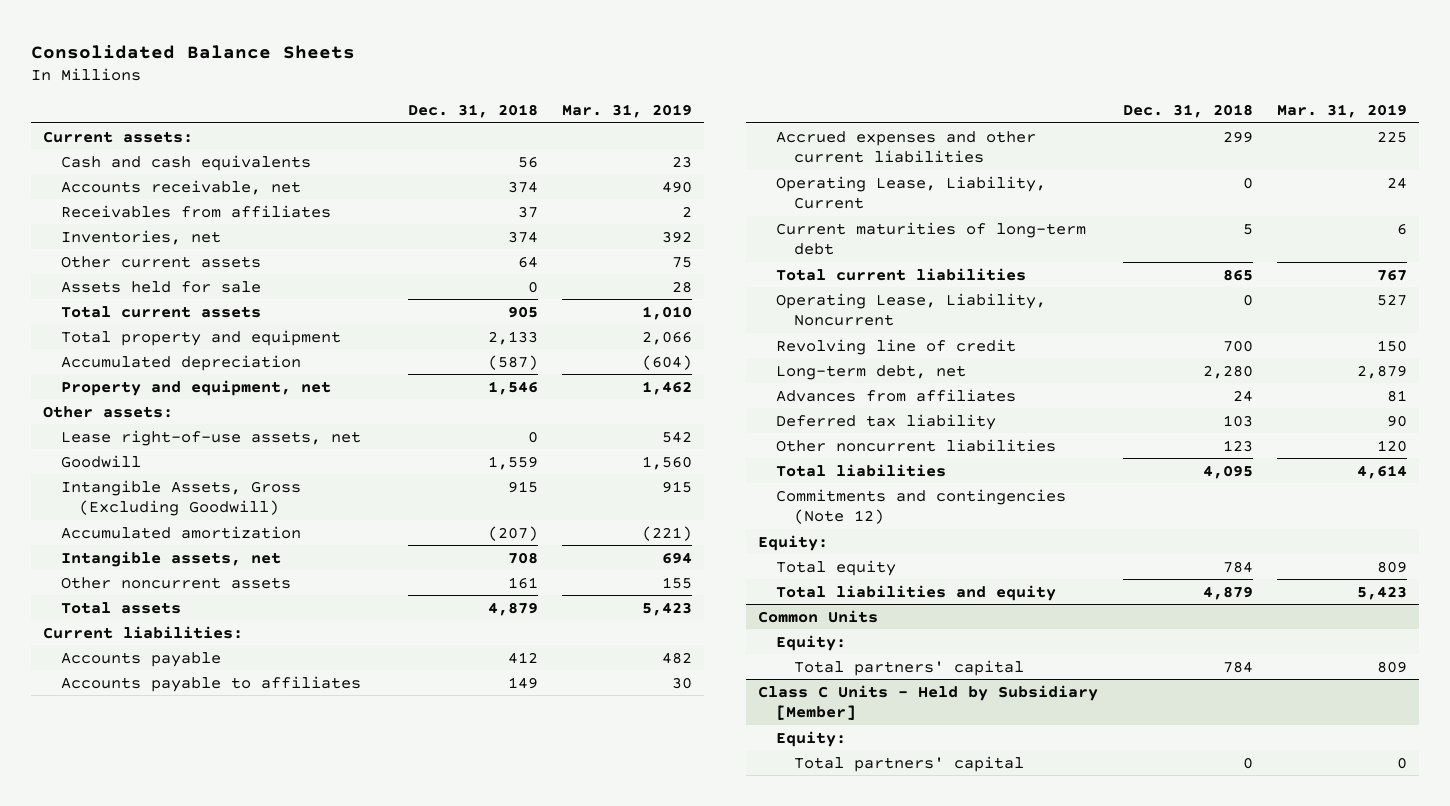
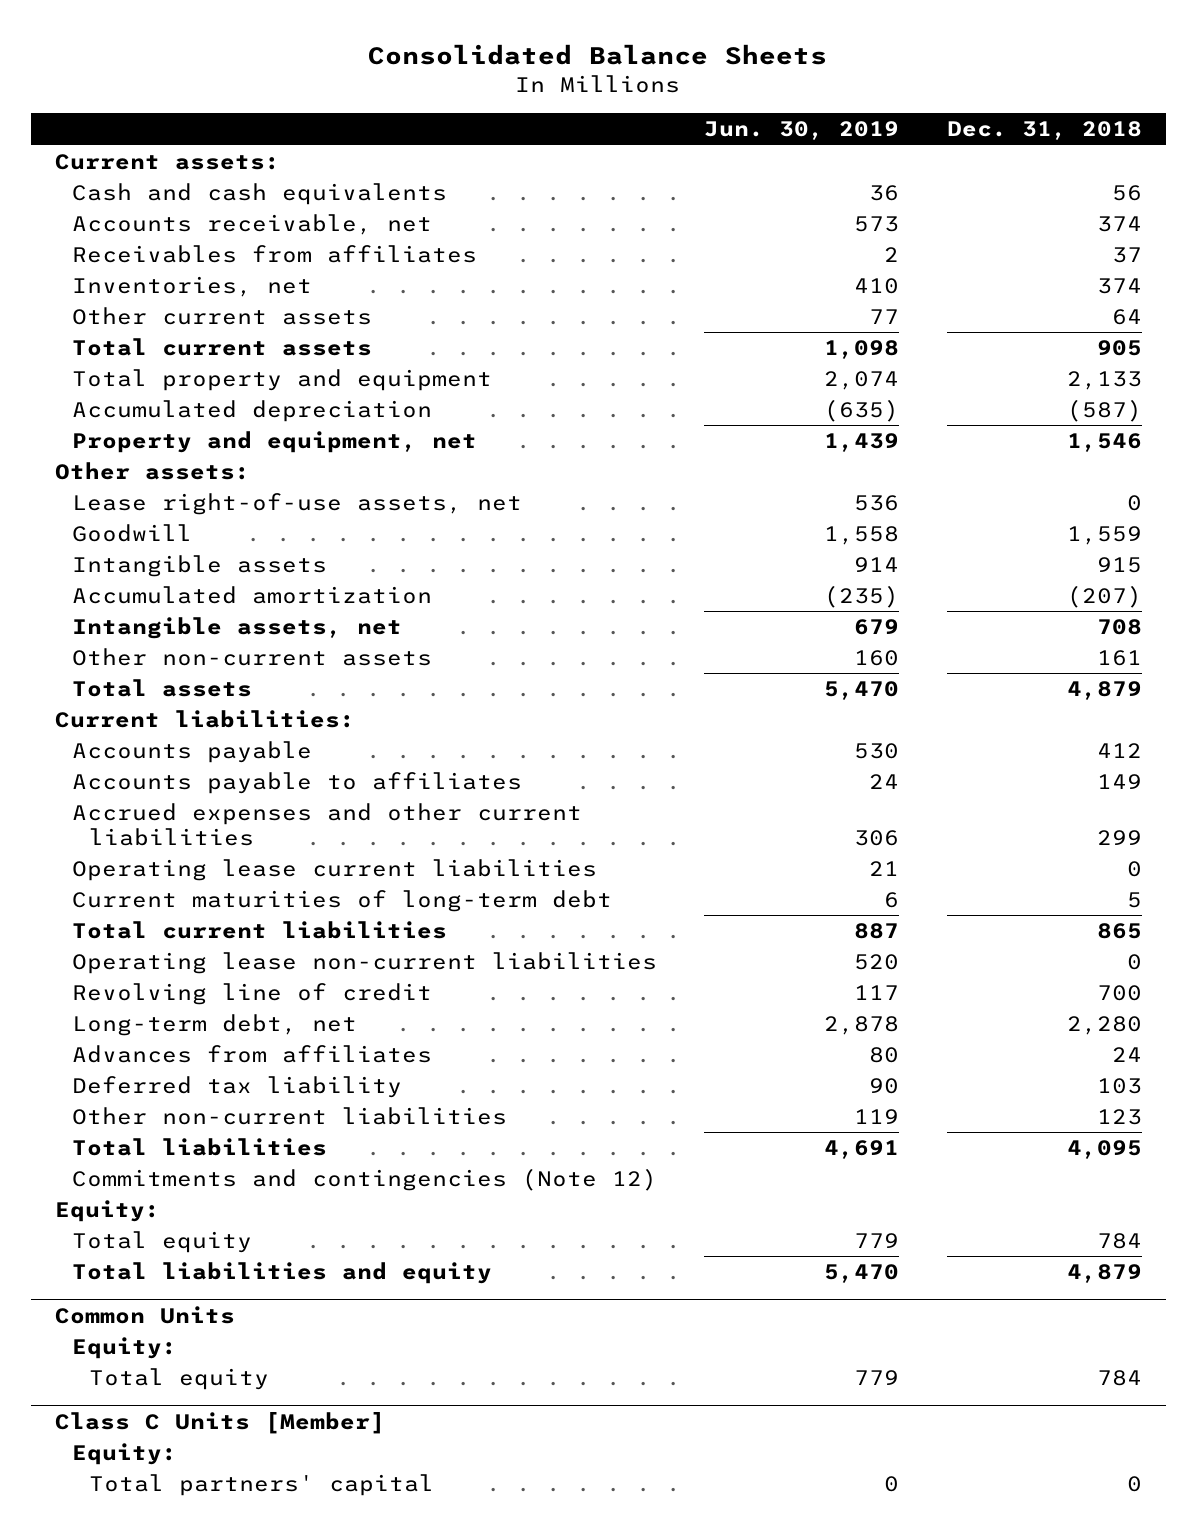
- | Dec. 31, 2018 | Mar. 31, 2019
+ | Jun. 30, 2019 | Dec. 31, 2018
- Assets held for sale | 0 | 28
- Intangible Assets, Gross (Excluding Goodwill) | 915 | 915
+ Intangible assets | 914 | 915
- Other noncurrent assets | 161 | 155
+ Other non-current assets | 160 | 161
- Operating Lease, Liability, Current | 0 | 24
+ Operating lease current liabilities | 21 | 0
- Operating Lease, Liability, Noncurrent | 0 | 527
+ Operating lease non-current liabilities | 520 | 0
- Other noncurrent liabilities | 123 | 120
+ Other non-current liabilities | 119 | 123
@ Common Units
- Total partners' capital | 784 | 809
- Class C Units - Held by Subsidiary [Member]
@ Common Units
+ Total equity | 779 | 784
+ Class C Units [Member]

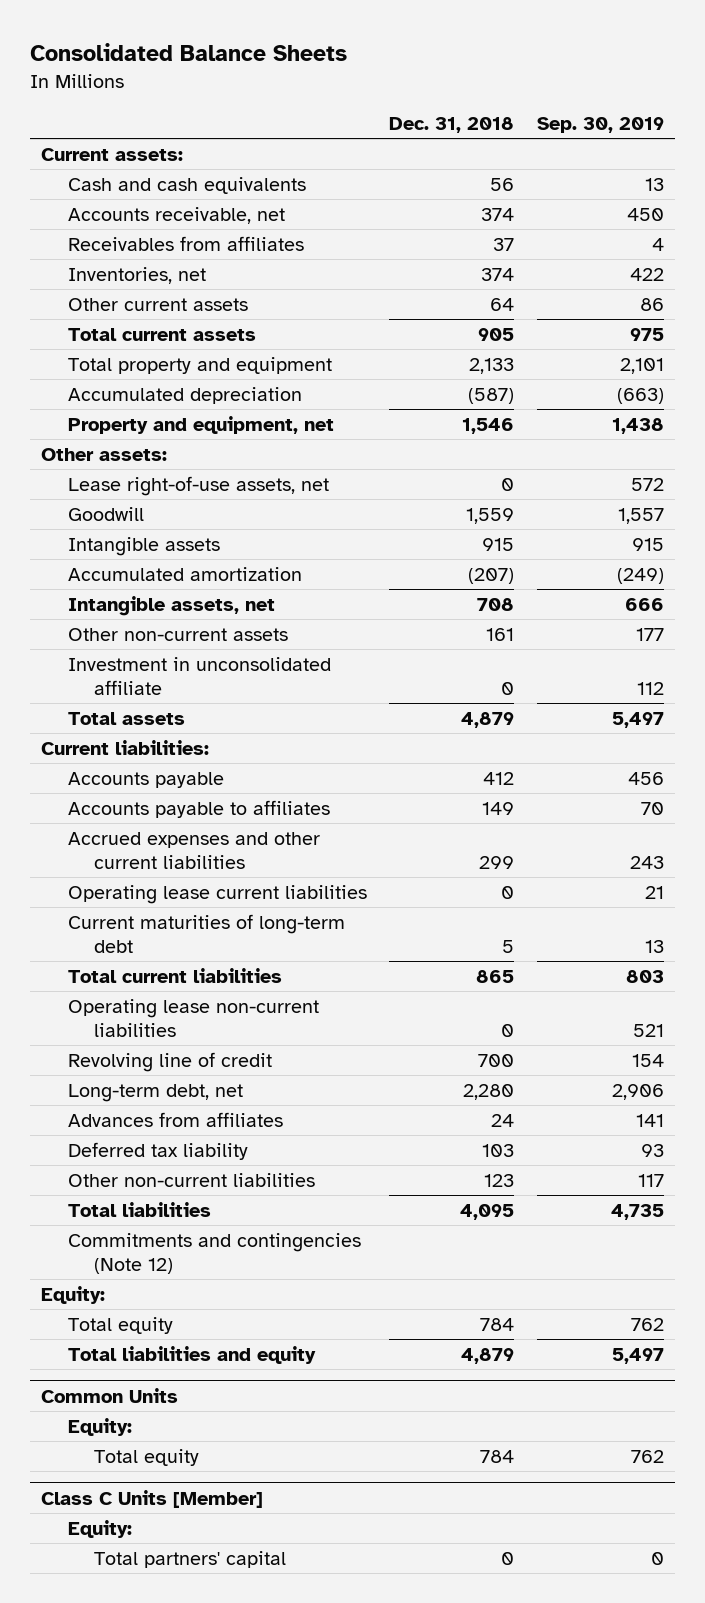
- | Jun. 30, 2019 | Dec. 31, 2018
+ | Dec. 31, 2018 | Sep. 30, 2019
+ Investment in unconsolidated affiliate | 0 | 112

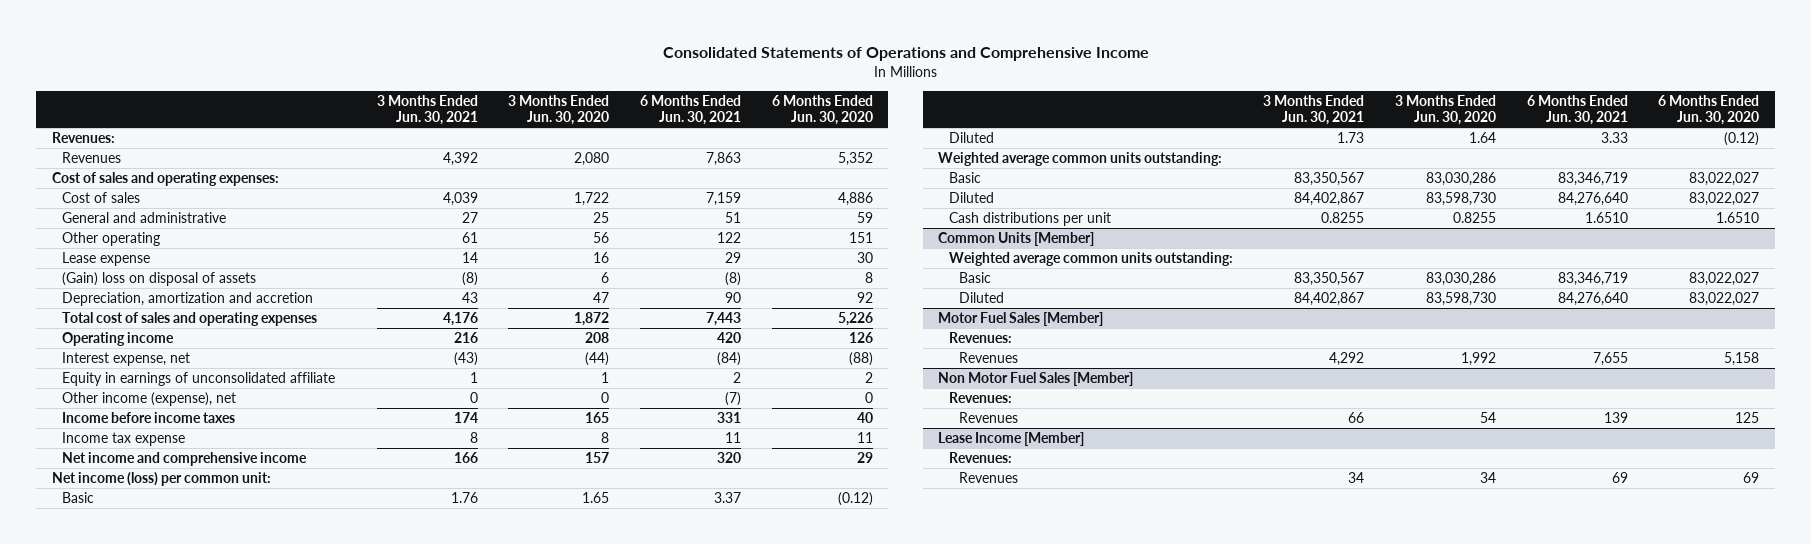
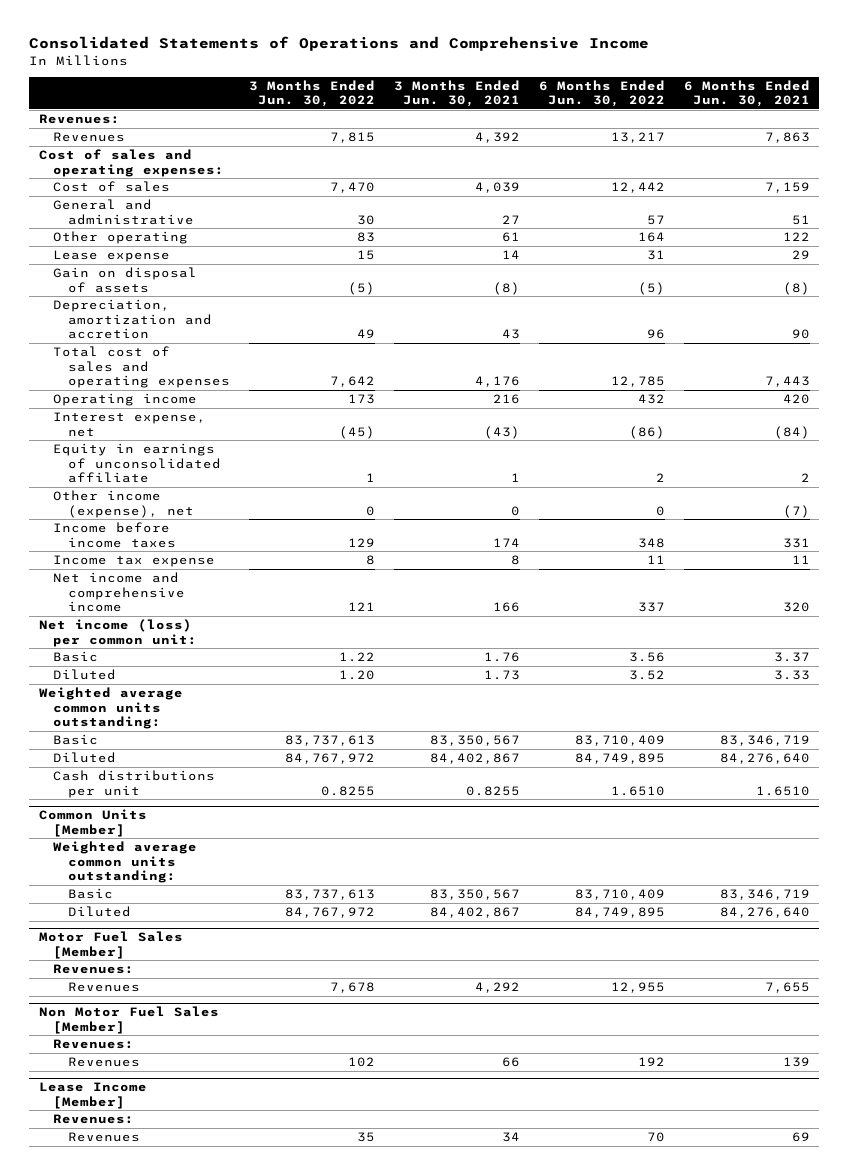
- | 3 Months Ended Jun. 30, 2021 | 3 Months Ended Jun. 30, 2020 | 6 Months Ended Jun. 30, 2021 | 6 Months Ended Jun. 30, 2020
+ | 3 Months Ended Jun. 30, 2022 | 3 Months Ended Jun. 30, 2021 | 6 Months Ended Jun. 30, 2022 | 6 Months Ended Jun. 30, 2021
- (Gain) loss on disposal of assets | (8) | 6 | (8) | 8
+ Gain on disposal of assets | (5) | (8) | (5) | (8)

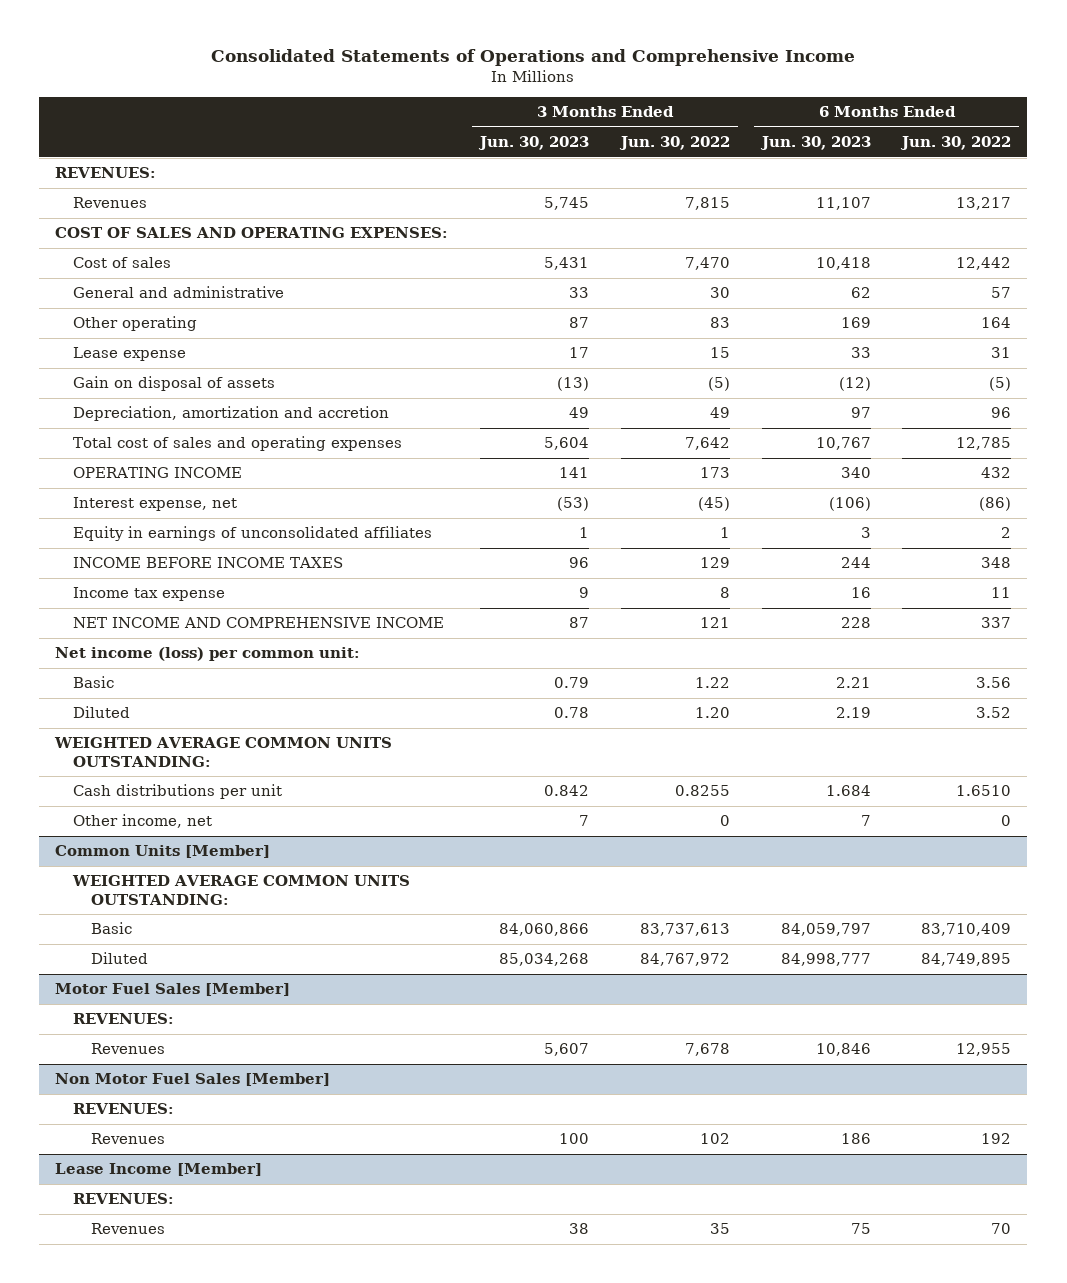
- | 3 Months Ended Jun. 30, 2022 | 3 Months Ended Jun. 30, 2021 | 6 Months Ended Jun. 30, 2022 | 6 Months Ended Jun. 30, 2021
+ | 3 Months Ended Jun. 30, 2023 | 3 Months Ended Jun. 30, 2022 | 6 Months Ended Jun. 30, 2023 | 6 Months Ended Jun. 30, 2022
- Revenues:
+ REVENUES:
- Cost of sales and operating expenses:
+ COST OF SALES AND OPERATING EXPENSES:
- Operating income | 173 | 216 | 432 | 420
+ OPERATING INCOME | 141 | 173 | 340 | 432
- Equity in earnings of unconsolidated affiliate | 1 | 1 | 2 | 2
- Other income (expense), net | 0 | 0 | 0 | (7)
- Income before income taxes | 129 | 174 | 348 | 331
+ Equity in earnings of unconsolidated affiliates | 1 | 1 | 3 | 2
+ INCOME BEFORE INCOME TAXES | 96 | 129 | 244 | 348
- Net income and comprehensive income | 121 | 166 | 337 | 320
+ NET INCOME AND COMPREHENSIVE INCOME | 87 | 121 | 228 | 337
- Weighted average common units outstanding:
- Basic | 83,737,613 | 83,350,567 | 83,710,409 | 83,346,719
- Diluted | 84,767,972 | 84,402,867 | 84,749,895 | 84,276,640
+ WEIGHTED AVERAGE COMMON UNITS OUTSTANDING:
+ Other income, net | 7 | 0 | 7 | 0
@ Common Units [Member]
- Weighted average common units outstanding:
+ WEIGHTED AVERAGE COMMON UNITS OUTSTANDING:
@ Motor Fuel Sales [Member]
- Revenues:
+ REVENUES:
@ Non Motor Fuel Sales [Member]
- Revenues:
+ REVENUES:
@ Lease Income [Member]
- Revenues:
+ REVENUES:

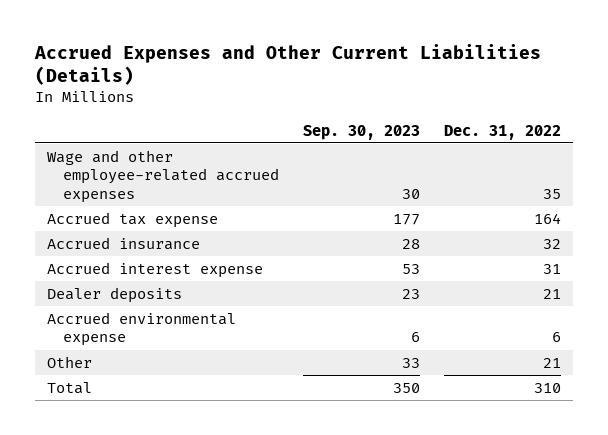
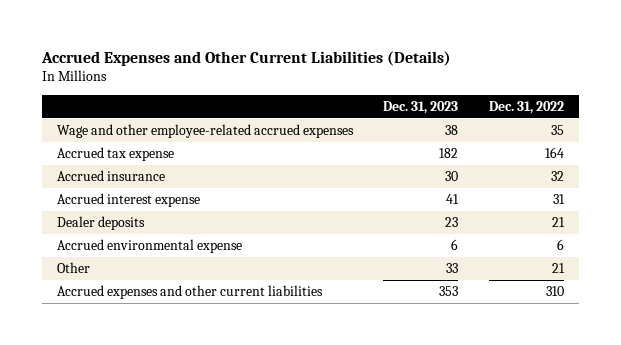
- | Sep. 30, 2023 | Dec. 31, 2022
+ | Dec. 31, 2023 | Dec. 31, 2022
- Total | 350 | 310
+ Accrued expenses and other current liabilities | 353 | 310

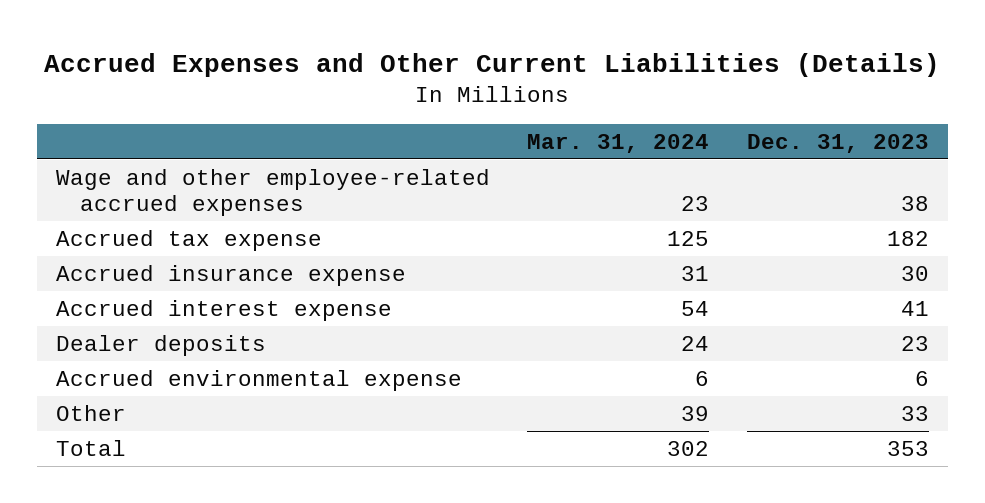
- | Dec. 31, 2023 | Dec. 31, 2022
+ | Mar. 31, 2024 | Dec. 31, 2023
- Accrued insurance | 30 | 32
+ Accrued insurance expense | 31 | 30
- Accrued expenses and other current liabilities | 353 | 310
+ Total | 302 | 353

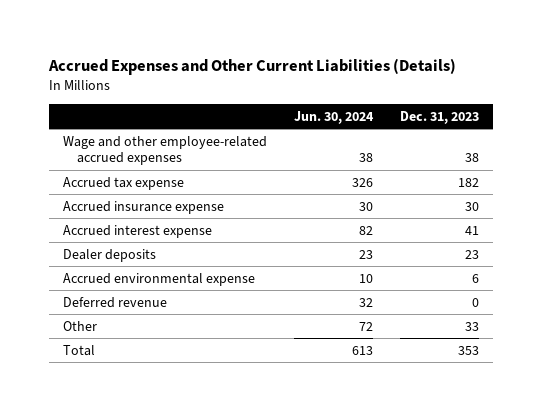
- | Mar. 31, 2024 | Dec. 31, 2023
+ | Jun. 30, 2024 | Dec. 31, 2023
+ Deferred revenue | 32 | 0

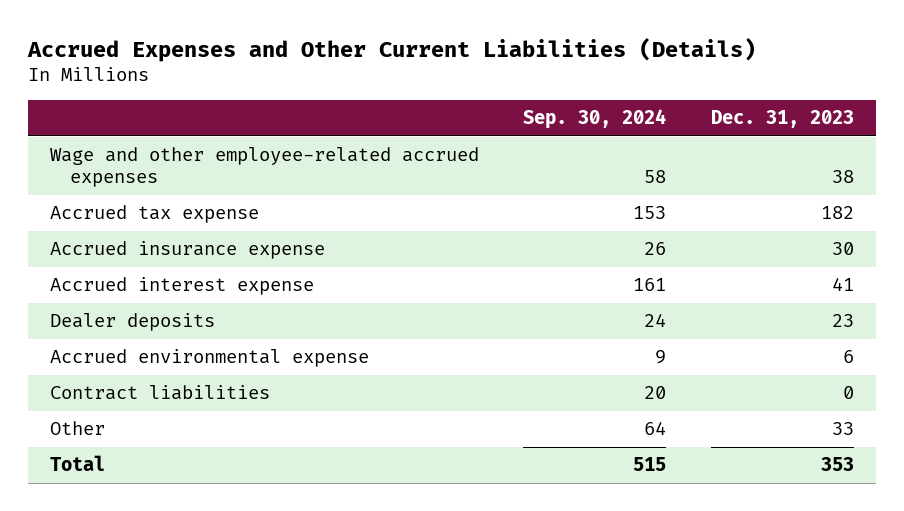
- | Jun. 30, 2024 | Dec. 31, 2023
+ | Sep. 30, 2024 | Dec. 31, 2023
- Deferred revenue | 32 | 0
+ Contract liabilities | 20 | 0

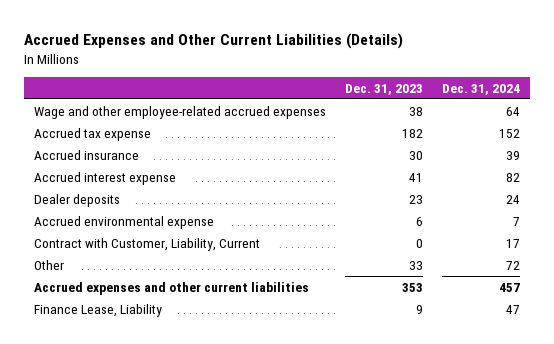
- | Sep. 30, 2024 | Dec. 31, 2023
+ | Dec. 31, 2023 | Dec. 31, 2024
- Accrued insurance expense | 26 | 30
+ Accrued insurance | 30 | 39
- Contract liabilities | 20 | 0
+ Contract with Customer, Liability, Current | 0 | 17
- Total | 515 | 353
+ Accrued expenses and other current liabilities | 353 | 457
+ Finance Lease, Liability | 9 | 47

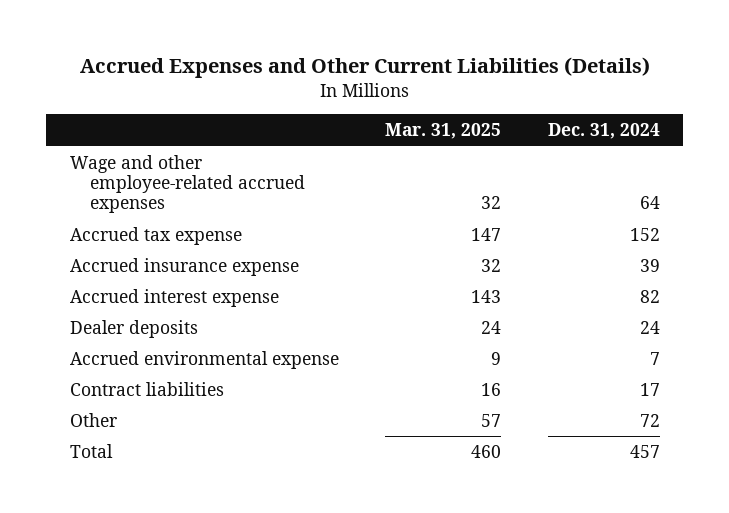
- | Dec. 31, 2023 | Dec. 31, 2024
+ | Mar. 31, 2025 | Dec. 31, 2024
- Accrued insurance | 30 | 39
+ Accrued insurance expense | 32 | 39
- Contract with Customer, Liability, Current | 0 | 17
+ Contract liabilities | 16 | 17
- Accrued expenses and other current liabilities | 353 | 457
- Finance Lease, Liability | 9 | 47
+ Total | 460 | 457

